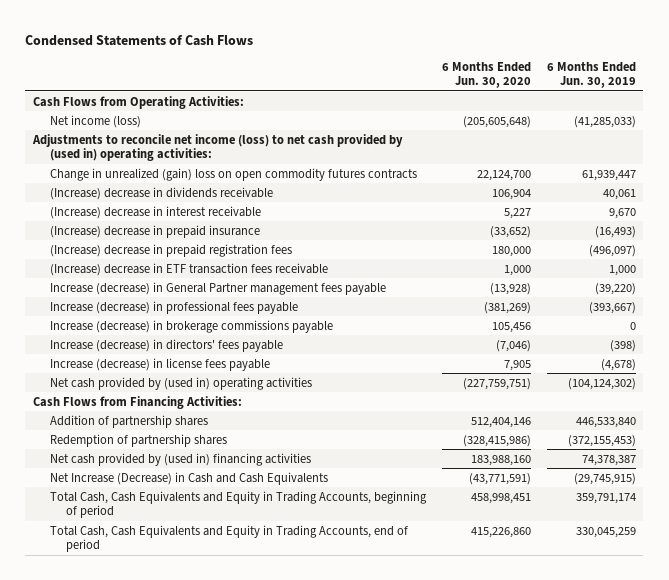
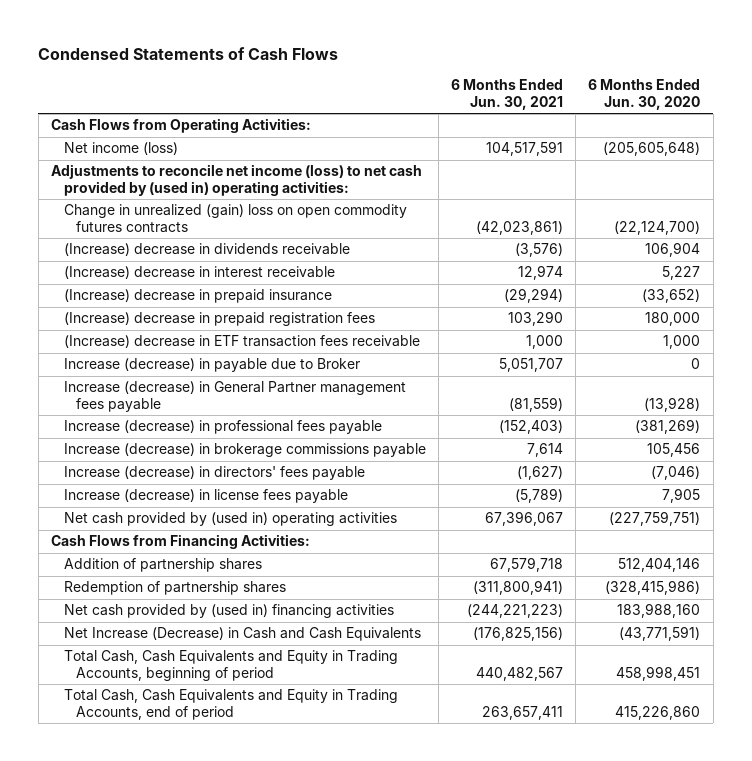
- | 6 Months Ended Jun. 30, 2020 | 6 Months Ended Jun. 30, 2019
+ | 6 Months Ended Jun. 30, 2021 | 6 Months Ended Jun. 30, 2020
- Change in unrealized (gain) loss on open commodity futures contracts | 22,124,700 | 61,939,447
+ Change in unrealized (gain) loss on open commodity futures contracts | (42,023,861) | (22,124,700)
+ Increase (decrease) in payable due to Broker | 5,051,707 | 0

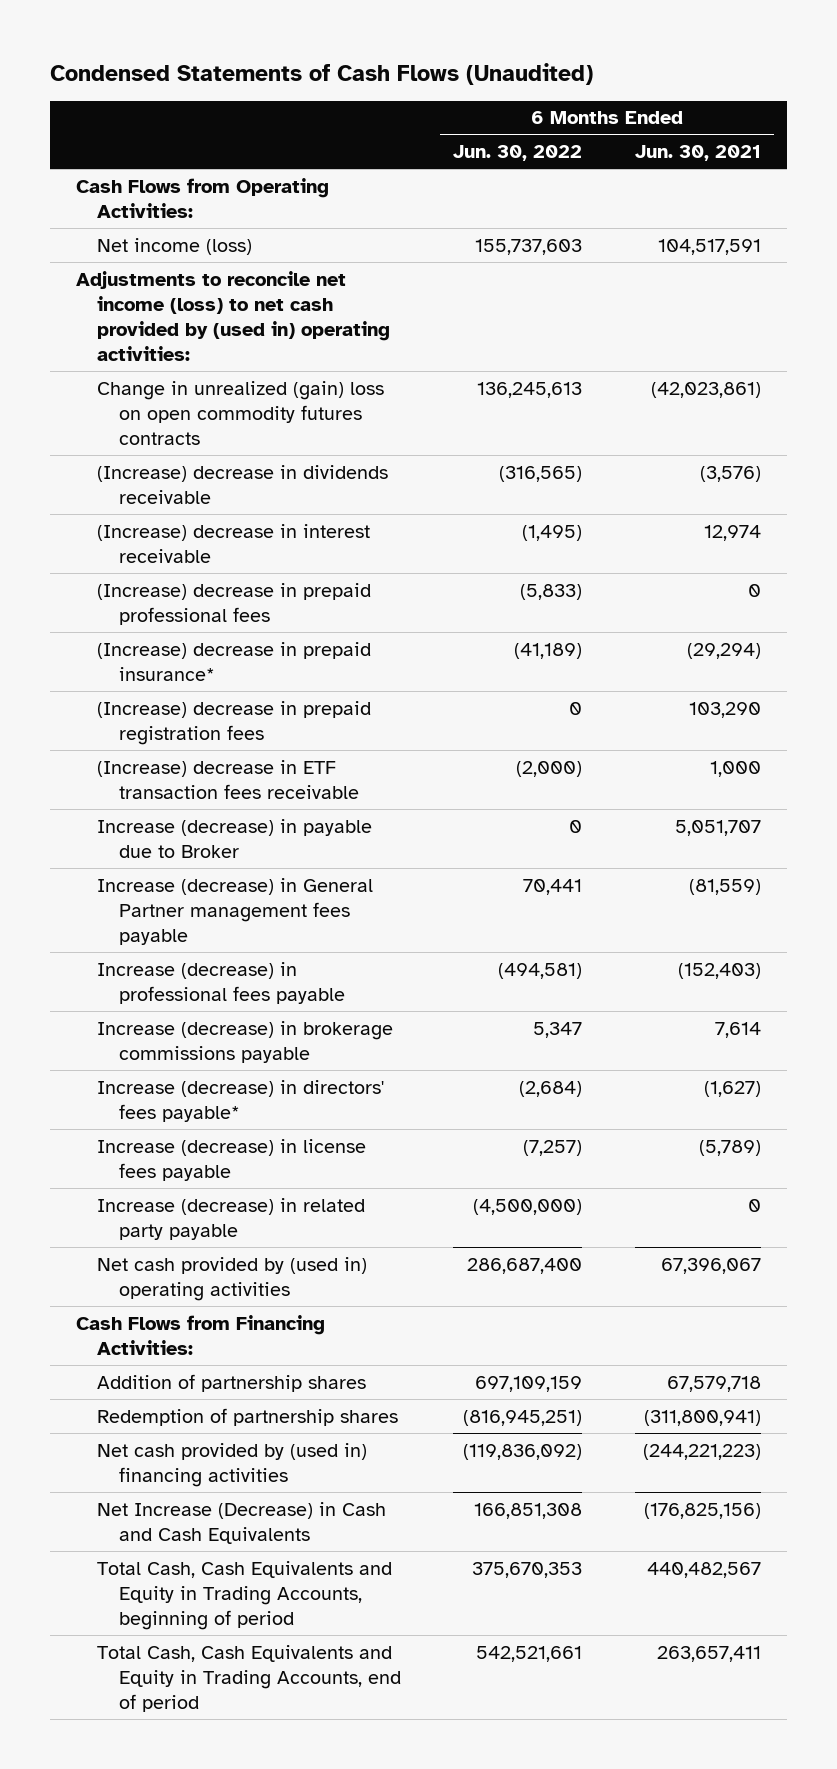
- Condensed Statements of Cash Flows
+ Condensed Statements of Cash Flows (Unaudited)
- | 6 Months Ended Jun. 30, 2021 | 6 Months Ended Jun. 30, 2020
+ | 6 Months Ended Jun. 30, 2022 | 6 Months Ended Jun. 30, 2021
- (Increase) decrease in prepaid insurance | (29,294) | (33,652)
+ (Increase) decrease in prepaid professional fees | (5,833) | 0
+ (Increase) decrease in prepaid insurance* | (41,189) | (29,294)
- Increase (decrease) in directors' fees payable | (1,627) | (7,046)
+ Increase (decrease) in directors' fees payable* | (2,684) | (1,627)
+ Increase (decrease) in related party payable | (4,500,000) | 0

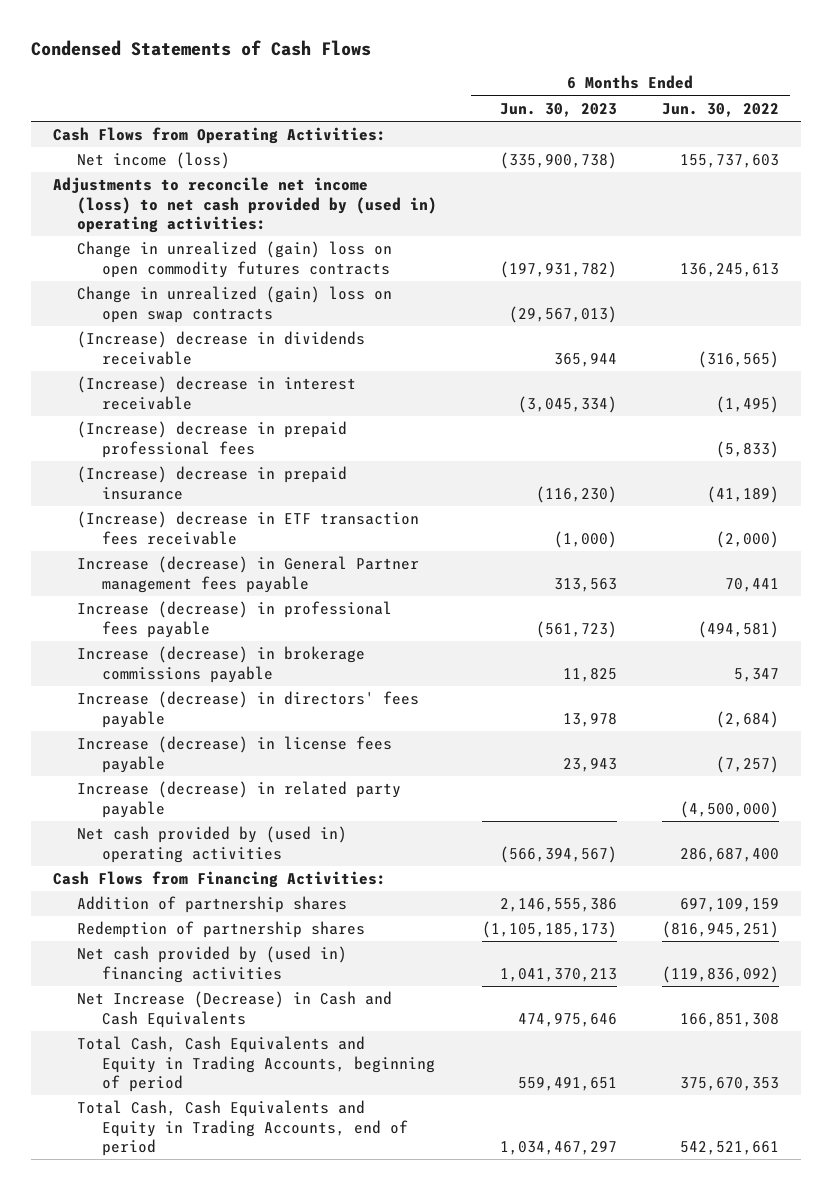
- Condensed Statements of Cash Flows (Unaudited)
+ Condensed Statements of Cash Flows
- | 6 Months Ended Jun. 30, 2022 | 6 Months Ended Jun. 30, 2021
+ | 6 Months Ended Jun. 30, 2023 | 6 Months Ended Jun. 30, 2022
+ Change in unrealized (gain) loss on open swap contracts | (29,567,013) |
- (Increase) decrease in prepaid insurance* | (41,189) | (29,294)
- (Increase) decrease in prepaid registration fees | 0 | 103,290
+ (Increase) decrease in prepaid insurance | (116,230) | (41,189)
- Increase (decrease) in payable due to Broker | 0 | 5,051,707
- Increase (decrease) in directors' fees payable* | (2,684) | (1,627)
+ Increase (decrease) in directors' fees payable | 13,978 | (2,684)

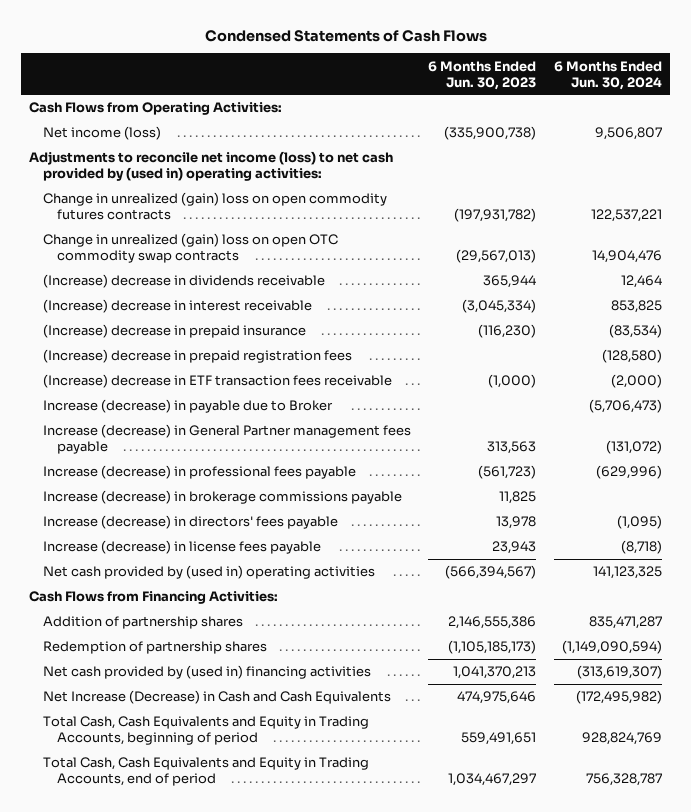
- | 6 Months Ended Jun. 30, 2023 | 6 Months Ended Jun. 30, 2022
+ | 6 Months Ended Jun. 30, 2023 | 6 Months Ended Jun. 30, 2024
- Change in unrealized (gain) loss on open swap contracts | (29,567,013) |
+ Change in unrealized (gain) loss on open OTC commodity swap contracts | (29,567,013) | 14,904,476
- (Increase) decrease in prepaid professional fees | | (5,833)
+ (Increase) decrease in prepaid registration fees | | (128,580)
+ Increase (decrease) in payable due to Broker | | (5,706,473)
- Increase (decrease) in related party payable | | (4,500,000)

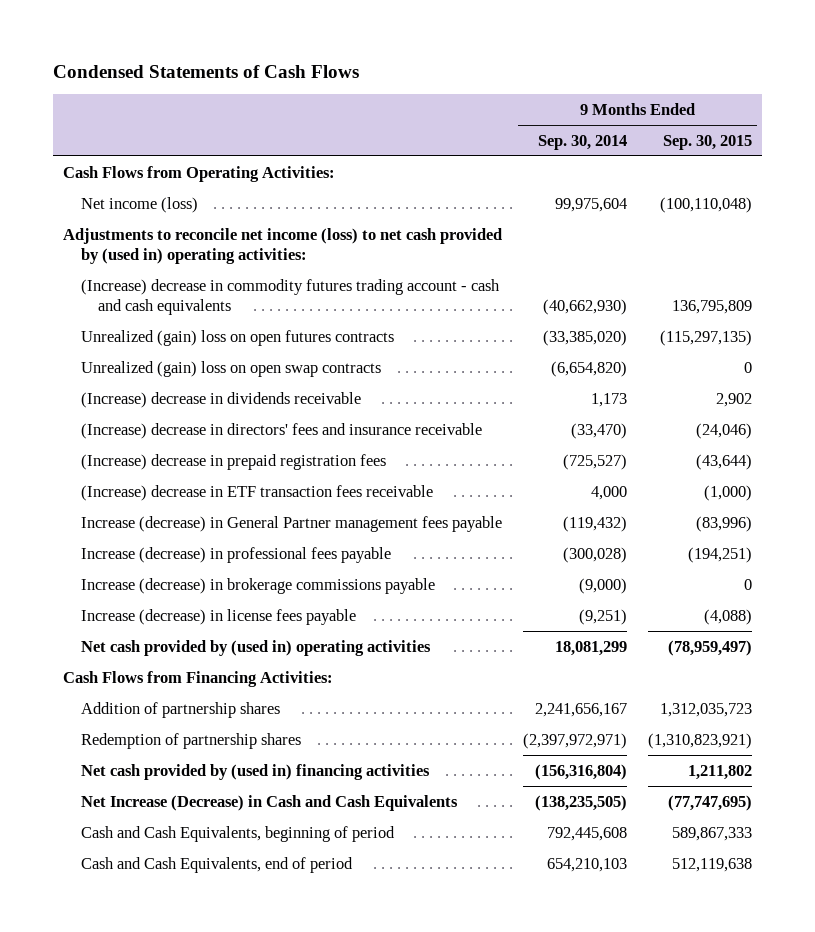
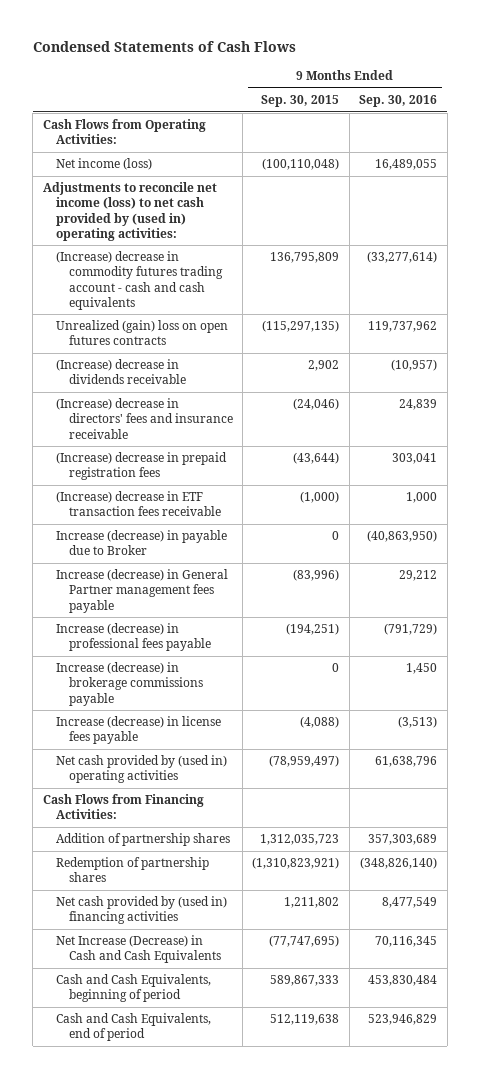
- | 9 Months Ended Sep. 30, 2014 | 9 Months Ended Sep. 30, 2015
+ | 9 Months Ended Sep. 30, 2015 | 9 Months Ended Sep. 30, 2016
- Unrealized (gain) loss on open swap contracts | (6,654,820) | 0
+ Increase (decrease) in payable due to Broker | 0 | (40,863,950)

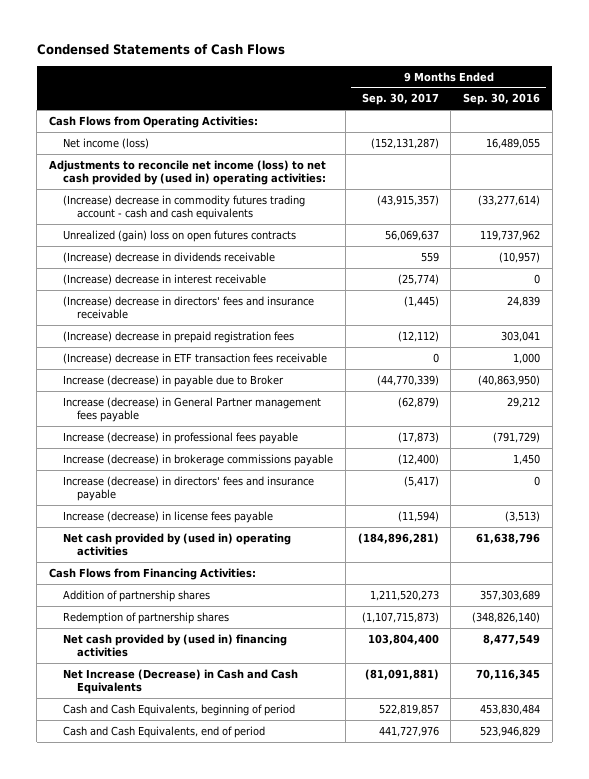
- | 9 Months Ended Sep. 30, 2015 | 9 Months Ended Sep. 30, 2016
+ | 9 Months Ended Sep. 30, 2017 | 9 Months Ended Sep. 30, 2016
+ (Increase) decrease in interest receivable | (25,774) | 0
+ Increase (decrease) in directors' fees and insurance payable | (5,417) | 0

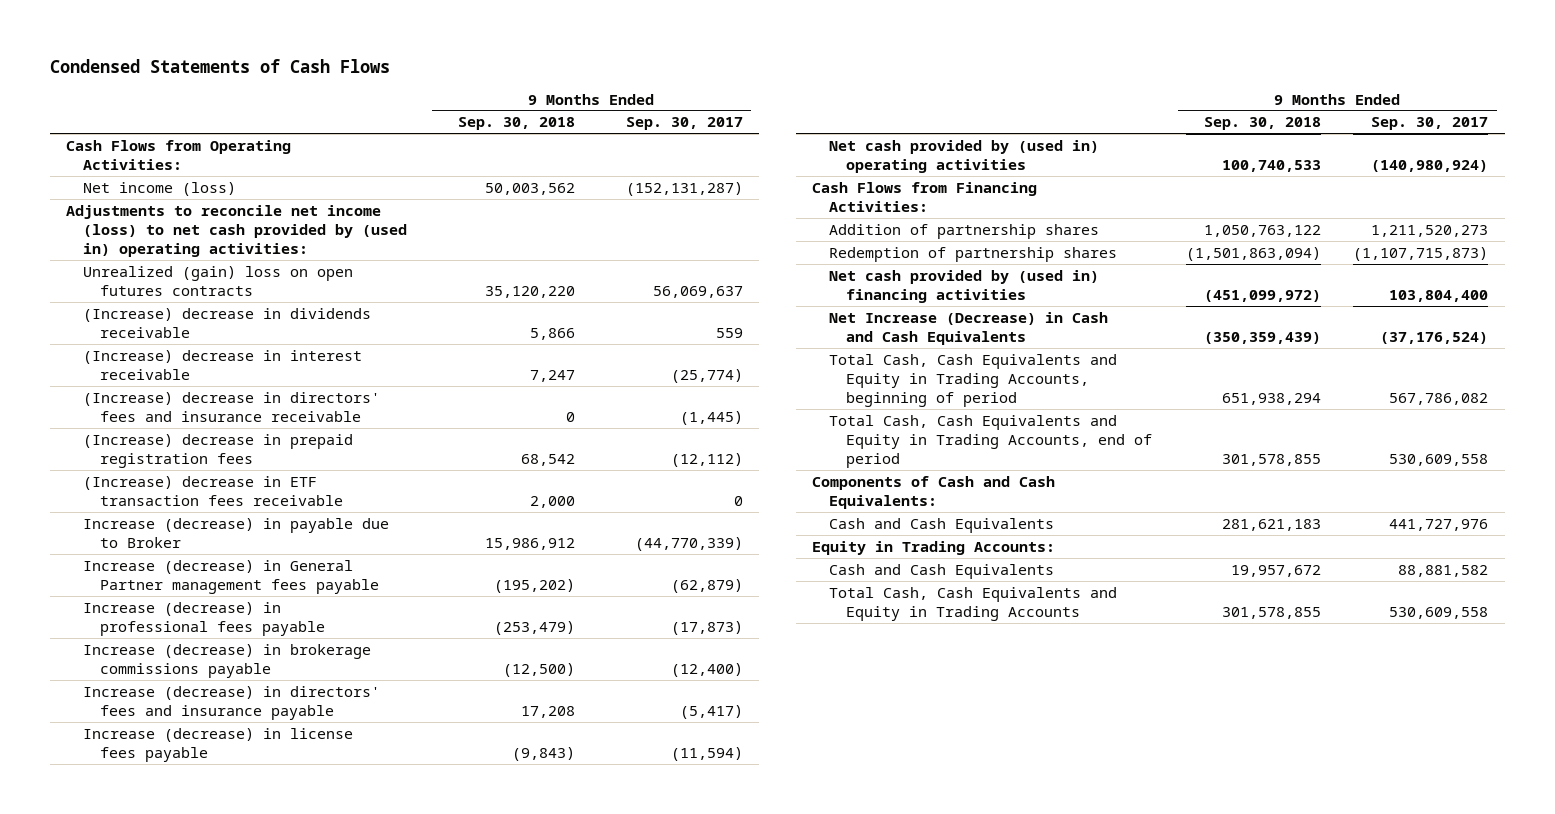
- | 9 Months Ended Sep. 30, 2017 | 9 Months Ended Sep. 30, 2016
+ | 9 Months Ended Sep. 30, 2018 | 9 Months Ended Sep. 30, 2017
- (Increase) decrease in commodity futures trading account - cash and cash equivalents | (43,915,357) | (33,277,614)
- Net cash provided by (used in) operating activities | (184,896,281) | 61,638,796
+ Net cash provided by (used in) operating activities | 100,740,533 | (140,980,924)
- Net Increase (Decrease) in Cash and Cash Equivalents | (81,091,881) | 70,116,345
- Cash and Cash Equivalents, beginning of period | 522,819,857 | 453,830,484
- Cash and Cash Equivalents, end of period | 441,727,976 | 523,946,829
+ Net Increase (Decrease) in Cash and Cash Equivalents | (350,359,439) | (37,176,524)
+ Total Cash, Cash Equivalents and Equity in Trading Accounts, beginning of period | 651,938,294 | 567,786,082
+ Total Cash, Cash Equivalents and Equity in Trading Accounts, end of period | 301,578,855 | 530,609,558
+ Components of Cash and Cash Equivalents:
+ Cash and Cash Equivalents | 281,621,183 | 441,727,976
+ Equity in Trading Accounts:
+ Cash and Cash Equivalents | 19,957,672 | 88,881,582
+ Total Cash, Cash Equivalents and Equity in Trading Accounts | 301,578,855 | 530,609,558

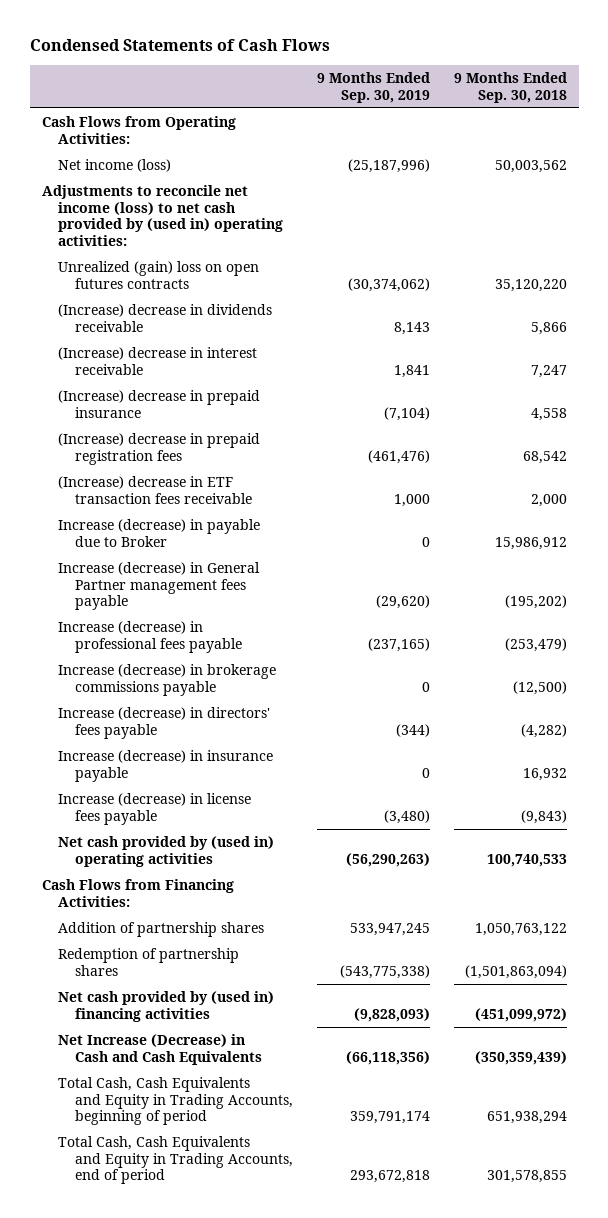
- | 9 Months Ended Sep. 30, 2018 | 9 Months Ended Sep. 30, 2017
+ | 9 Months Ended Sep. 30, 2019 | 9 Months Ended Sep. 30, 2018
- (Increase) decrease in directors' fees and insurance receivable | 0 | (1,445)
+ (Increase) decrease in prepaid insurance | (7,104) | 4,558
- Increase (decrease) in directors' fees and insurance payable | 17,208 | (5,417)
+ Increase (decrease) in directors' fees payable | (344) | (4,282)
+ Increase (decrease) in insurance payable | 0 | 16,932
- Components of Cash and Cash Equivalents:
- Cash and Cash Equivalents | 281,621,183 | 441,727,976
- Equity in Trading Accounts:
- Cash and Cash Equivalents | 19,957,672 | 88,881,582
- Total Cash, Cash Equivalents and Equity in Trading Accounts | 301,578,855 | 530,609,558

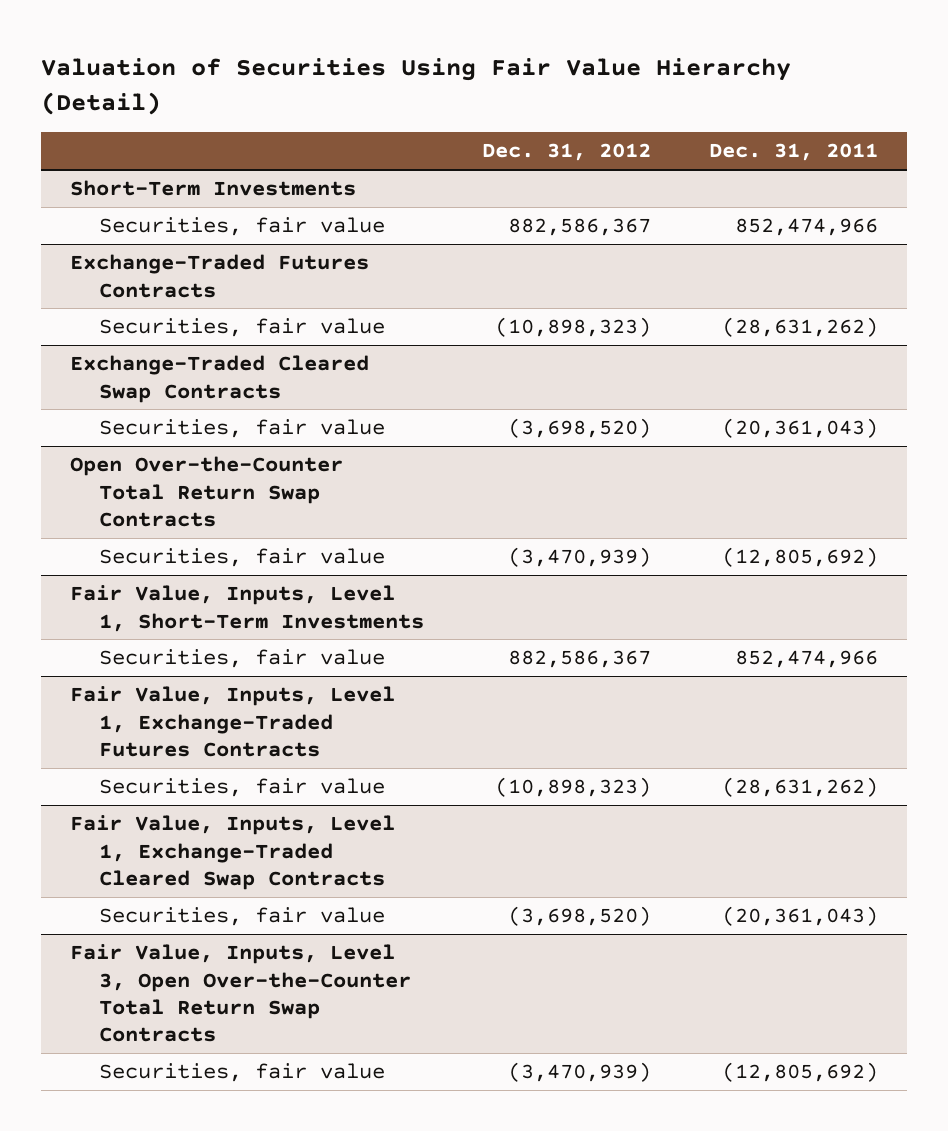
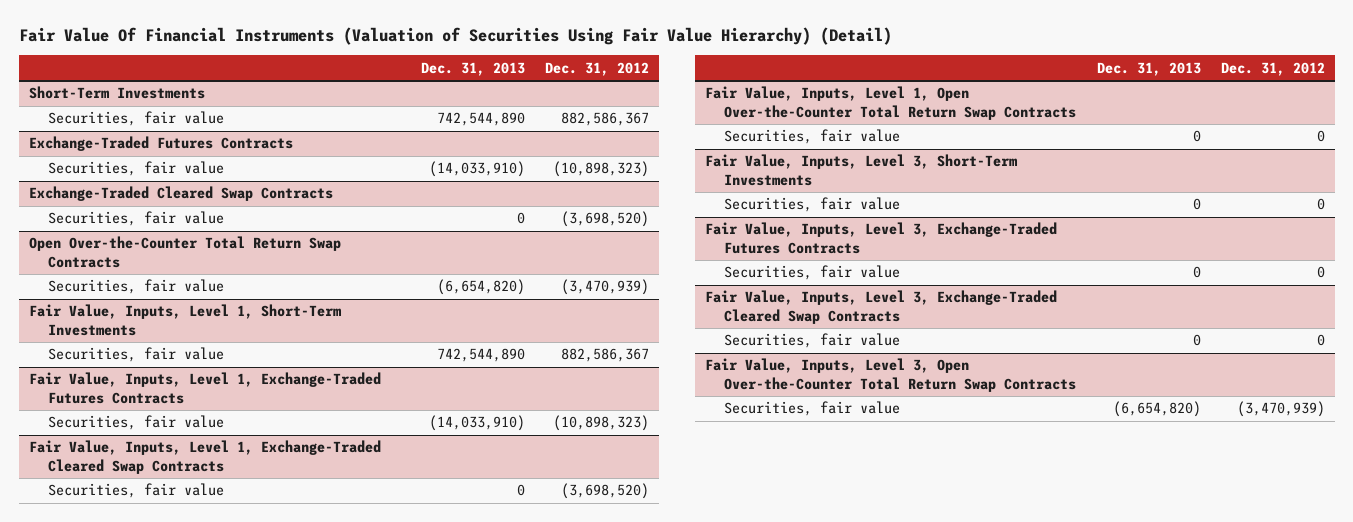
- Valuation of Securities Using Fair Value Hierarchy (Detail)
+ Fair Value Of Financial Instruments (Valuation of Securities Using Fair Value Hierarchy) (Detail)
- | Dec. 31, 2012 | Dec. 31, 2011
+ | Dec. 31, 2013 | Dec. 31, 2012
+ Fair Value, Inputs, Level 1, Open Over-the-Counter Total Return Swap Contracts
+ Securities, fair value | 0 | 0
+ Fair Value, Inputs, Level 3, Short-Term Investments
+ Securities, fair value | 0 | 0
+ Fair Value, Inputs, Level 3, Exchange-Traded Futures Contracts
+ Securities, fair value | 0 | 0
+ Fair Value, Inputs, Level 3, Exchange-Traded Cleared Swap Contracts
+ Securities, fair value | 0 | 0

